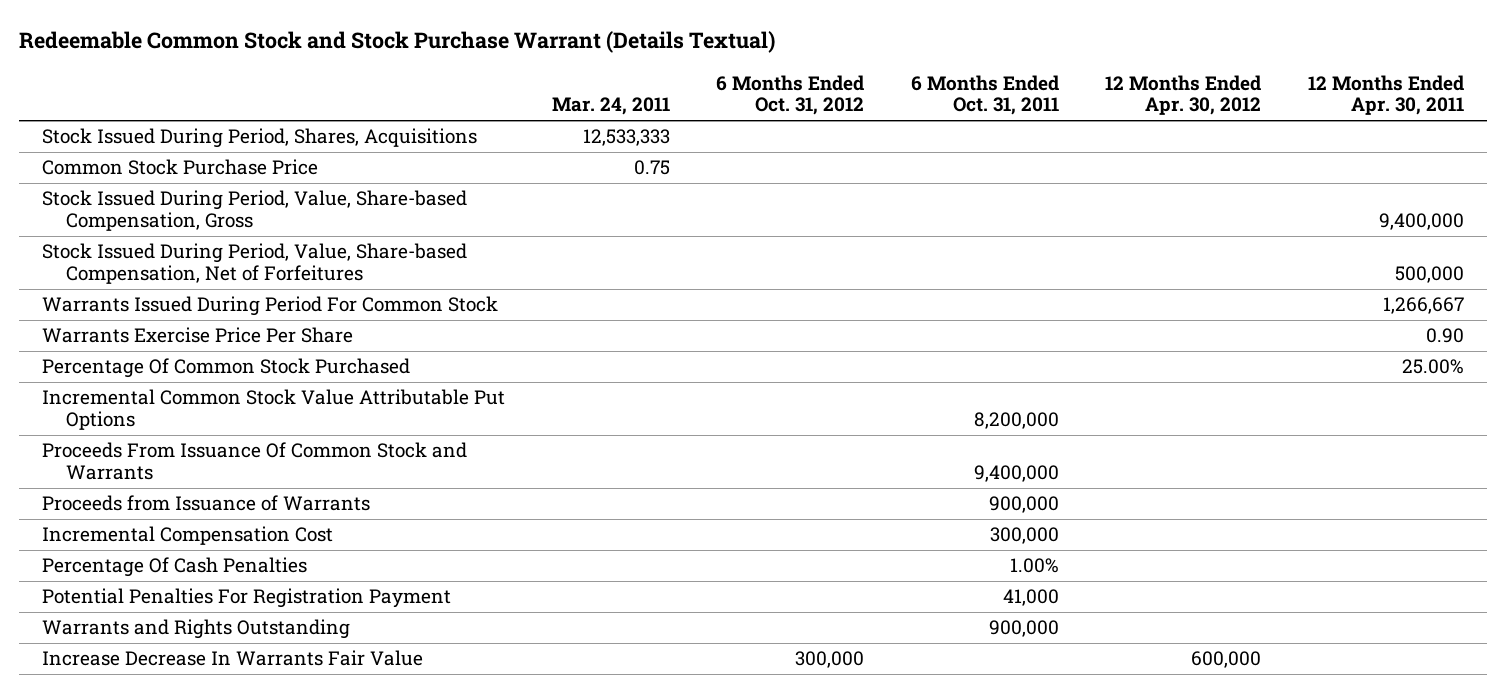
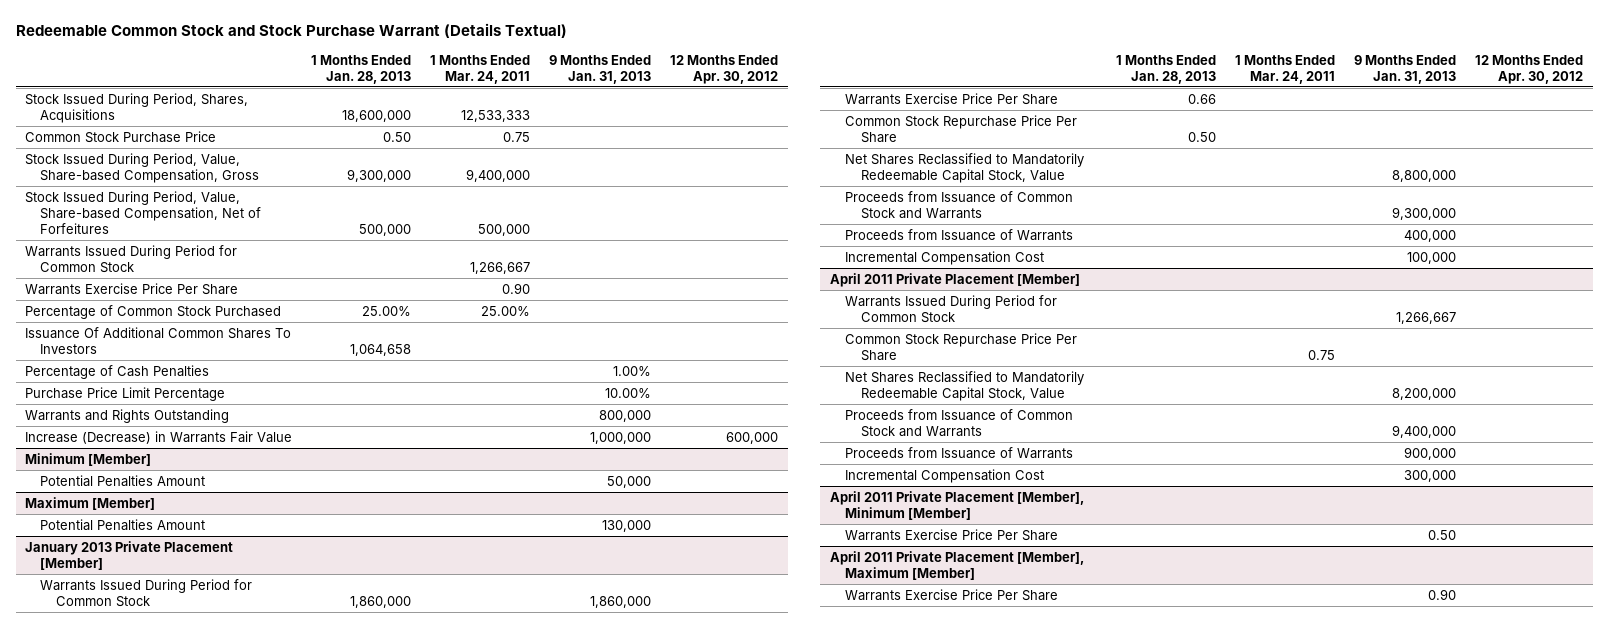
- | Mar. 24, 2011 | 6 Months Ended Oct. 31, 2012 | 6 Months Ended Oct. 31, 2011 | 12 Months Ended Apr. 30, 2012 | 12 Months Ended Apr. 30, 2011
+ | 1 Months Ended Jan. 28, 2013 | 1 Months Ended Mar. 24, 2011 | 9 Months Ended Jan. 31, 2013 | 12 Months Ended Apr. 30, 2012
- Warrants Issued During Period For Common Stock | | | | | 1,266,667
+ Warrants Issued During Period for Common Stock | | 1,266,667 | |
- Percentage Of Common Stock Purchased | | | | | 25.00%
- Incremental Common Stock Value Attributable Put Options | | | 8,200,000 | |
- Proceeds From Issuance Of Common Stock and Warrants | | | 9,400,000 | |
- Proceeds from Issuance of Warrants | | | 900,000 | |
- Incremental Compensation Cost | | | 300,000 | |
- Percentage Of Cash Penalties | | | 1.00% | |
- Potential Penalties For Registration Payment | | | 41,000 | |
+ Percentage of Common Stock Purchased | 25.00% | 25.00% | |
+ Issuance Of Additional Common Shares To Investors | 1,064,658 | | |
+ Percentage of Cash Penalties | | | 1.00% |
+ Purchase Price Limit Percentage | | | 10.00% |
- Increase Decrease In Warrants Fair Value | | 300,000 | | 600,000 |
+ Increase (Decrease) in Warrants Fair Value | | | 1,000,000 | 600,000
+ Minimum [Member]
+ Potential Penalties Amount | | | 50,000 |
+ Maximum [Member]
+ Potential Penalties Amount | | | 130,000 |
+ January 2013 Private Placement [Member]
+ Warrants Issued During Period for Common Stock | 1,860,000 | | 1,860,000 |
+ Warrants Exercise Price Per Share | 0.66 | | |
+ Common Stock Repurchase Price Per Share | 0.50 | | |
+ Net Shares Reclassified to Mandatorily Redeemable Capital Stock, Value | | | 8,800,000 |
+ Proceeds from Issuance of Common Stock and Warrants | | | 9,300,000 |
+ Proceeds from Issuance of Warrants | | | 400,000 |
+ Incremental Compensation Cost | | | 100,000 |
+ April 2011 Private Placement [Member]
+ Warrants Issued During Period for Common Stock | | | 1,266,667 |
+ Common Stock Repurchase Price Per Share | | 0.75 | |
+ Net Shares Reclassified to Mandatorily Redeemable Capital Stock, Value | | | 8,200,000 |
+ Proceeds from Issuance of Common Stock and Warrants | | | 9,400,000 |
+ Proceeds from Issuance of Warrants | | | 900,000 |
+ Incremental Compensation Cost | | | 300,000 |
+ April 2011 Private Placement [Member], Minimum [Member]
+ Warrants Exercise Price Per Share | | | 0.50 |
+ April 2011 Private Placement [Member], Maximum [Member]
+ Warrants Exercise Price Per Share | | | 0.90 |

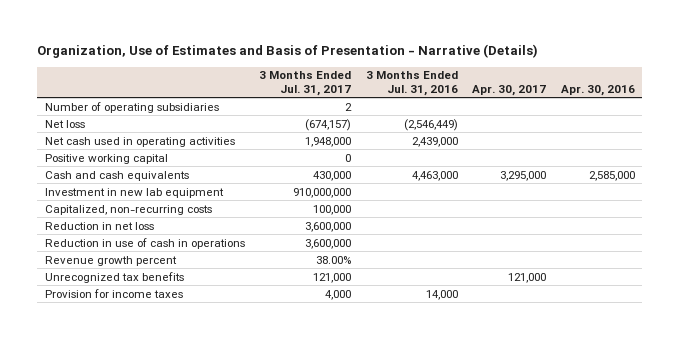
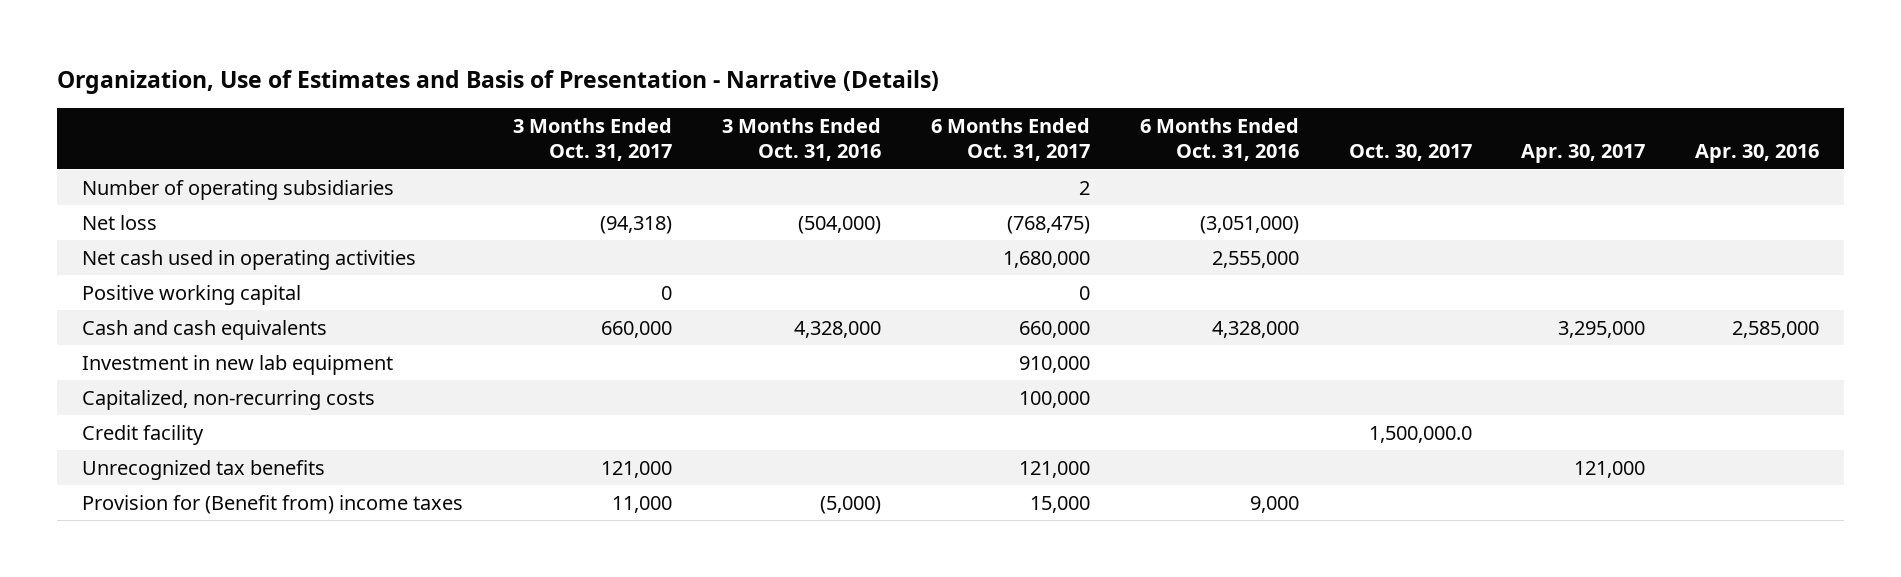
- | 3 Months Ended Jul. 31, 2017 | 3 Months Ended Jul. 31, 2016 | Apr. 30, 2017 | Apr. 30, 2016
+ | 3 Months Ended Oct. 31, 2017 | 3 Months Ended Oct. 31, 2016 | 6 Months Ended Oct. 31, 2017 | 6 Months Ended Oct. 31, 2016 | Oct. 30, 2017 | Apr. 30, 2017 | Apr. 30, 2016
- Reduction in net loss | 3,600,000 | | |
- Reduction in use of cash in operations | 3,600,000 | | |
- Revenue growth percent | 38.00% | | |
+ Credit facility | | | | | 1,500,000.0 | |
- Provision for income taxes | 4,000 | 14,000 | |
+ Provision for (Benefit from) income taxes | 11,000 | (5,000) | 15,000 | 9,000 | | |

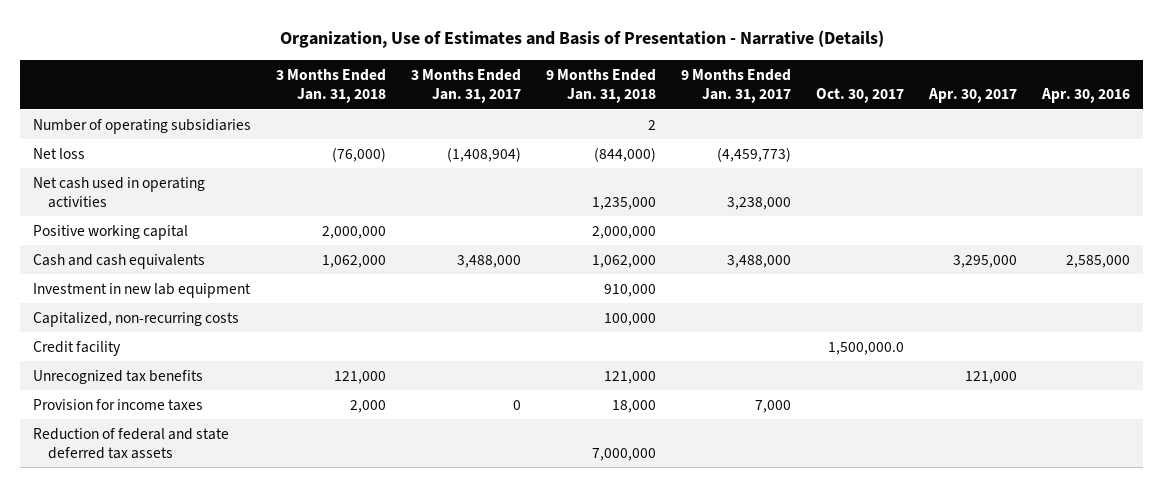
- | 3 Months Ended Oct. 31, 2017 | 3 Months Ended Oct. 31, 2016 | 6 Months Ended Oct. 31, 2017 | 6 Months Ended Oct. 31, 2016 | Oct. 30, 2017 | Apr. 30, 2017 | Apr. 30, 2016
+ | 3 Months Ended Jan. 31, 2018 | 3 Months Ended Jan. 31, 2017 | 9 Months Ended Jan. 31, 2018 | 9 Months Ended Jan. 31, 2017 | Oct. 30, 2017 | Apr. 30, 2017 | Apr. 30, 2016
- Provision for (Benefit from) income taxes | 11,000 | (5,000) | 15,000 | 9,000 | | |
+ Provision for income taxes | 2,000 | 0 | 18,000 | 7,000 | | |
+ Reduction of federal and state deferred tax assets | | | 7,000,000 | | | |

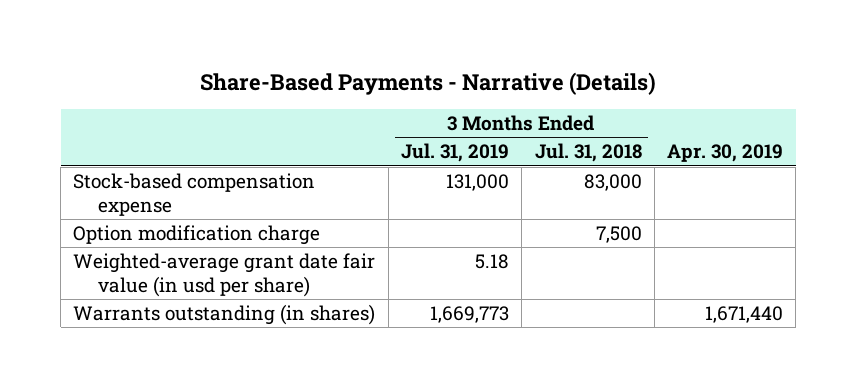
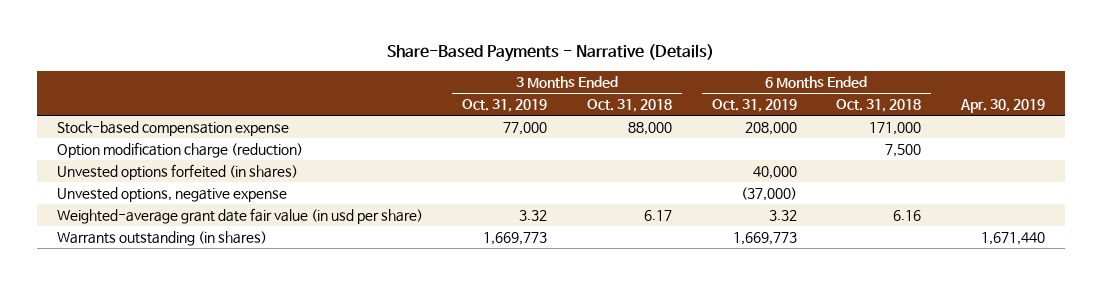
- | 3 Months Ended Jul. 31, 2019 | 3 Months Ended Jul. 31, 2018 | Apr. 30, 2019
+ | 3 Months Ended Oct. 31, 2019 | 3 Months Ended Oct. 31, 2018 | 6 Months Ended Oct. 31, 2019 | 6 Months Ended Oct. 31, 2018 | Apr. 30, 2019
- Option modification charge | | 7,500 |
+ Option modification charge (reduction) | | | | 7,500 |
+ Unvested options forfeited (in shares) | | | 40,000 | |
+ Unvested options, negative expense | | | (37,000) | |

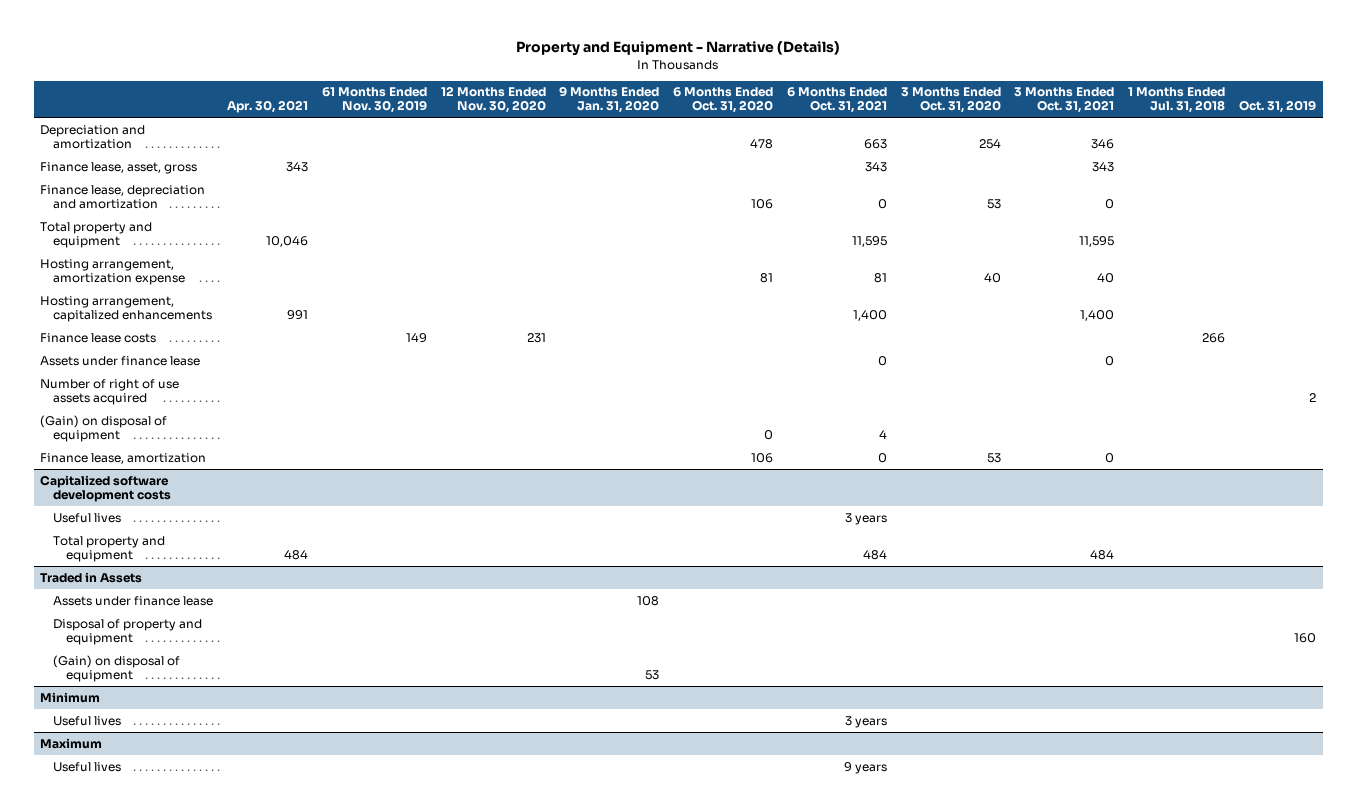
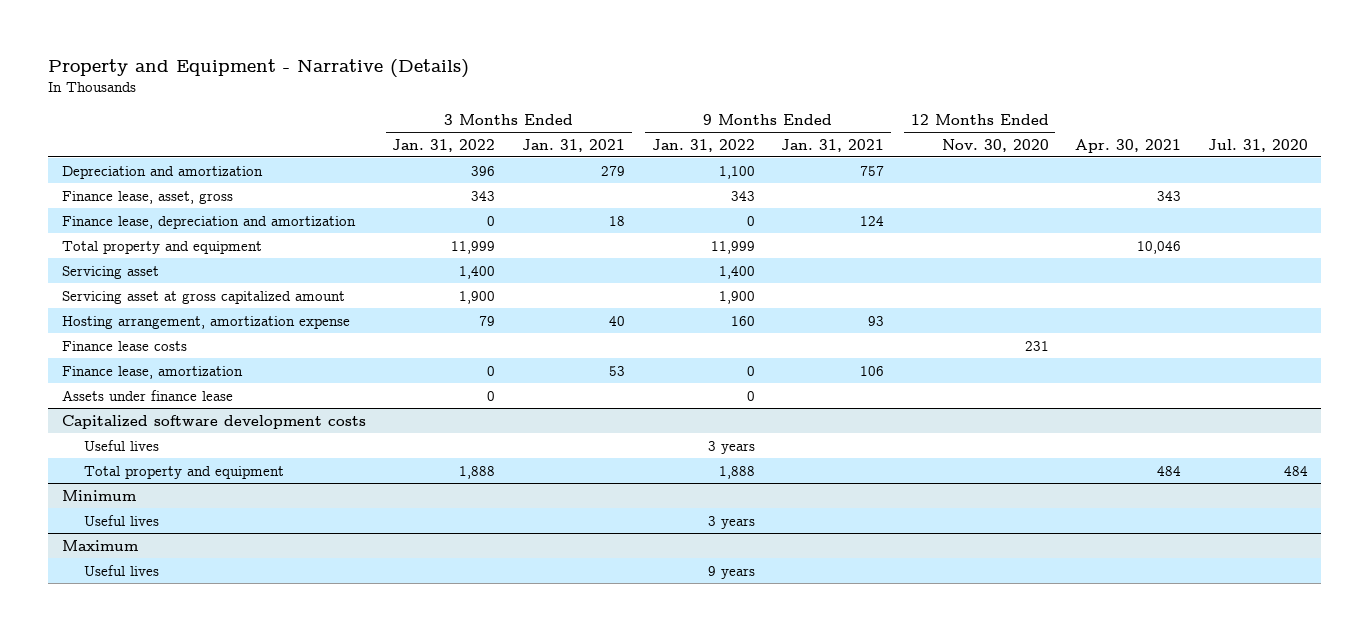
- | Apr. 30, 2021 | 61 Months Ended Nov. 30, 2019 | 12 Months Ended Nov. 30, 2020 | 9 Months Ended Jan. 31, 2020 | 6 Months Ended Oct. 31, 2020 | 6 Months Ended Oct. 31, 2021 | 3 Months Ended Oct. 31, 2020 | 3 Months Ended Oct. 31, 2021 | 1 Months Ended Jul. 31, 2018 | Oct. 31, 2019
+ | 3 Months Ended Jan. 31, 2022 | 3 Months Ended Jan. 31, 2021 | 9 Months Ended Jan. 31, 2022 | 9 Months Ended Jan. 31, 2021 | 12 Months Ended Nov. 30, 2020 | Apr. 30, 2021 | Jul. 31, 2020
+ Servicing asset | 1,400 | | 1,400 | | | |
+ Servicing asset at gross capitalized amount | 1,900 | | 1,900 | | | |
- Hosting arrangement, capitalized enhancements | 991 | | | | | 1,400 | | 1,400 | |
- Number of right of use assets acquired | | | | | | | | | | 2
- (Gain) on disposal of equipment | | | | | 0 | 4 | | | |
moved down: Assets under finance lease | 0 | | 0 | | | |
- Traded in Assets
- Assets under finance lease | | | | 108 | | | | | |
- Disposal of property and equipment | | | | | | | | | | 160
- (Gain) on disposal of equipment | | | | 53 | | | | | |

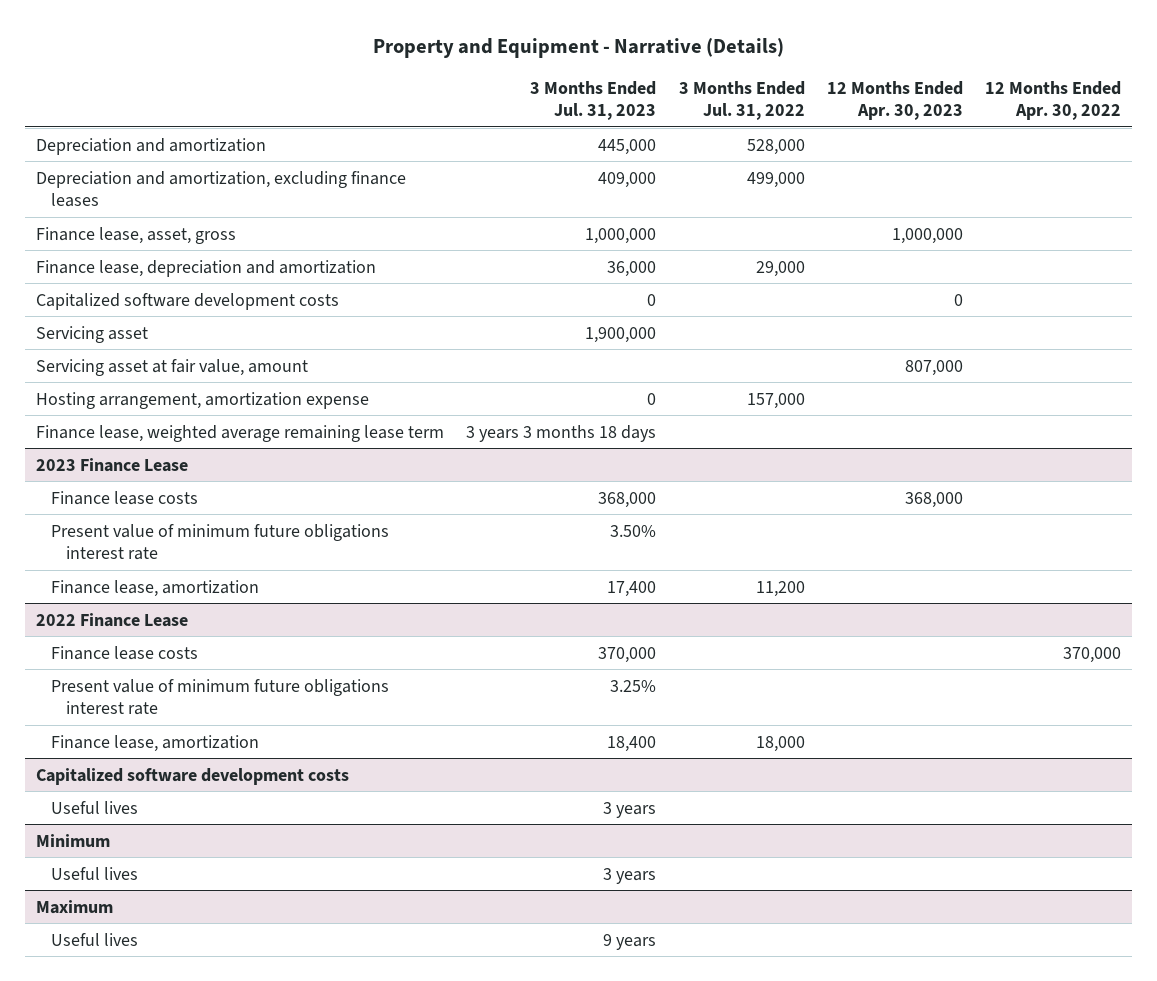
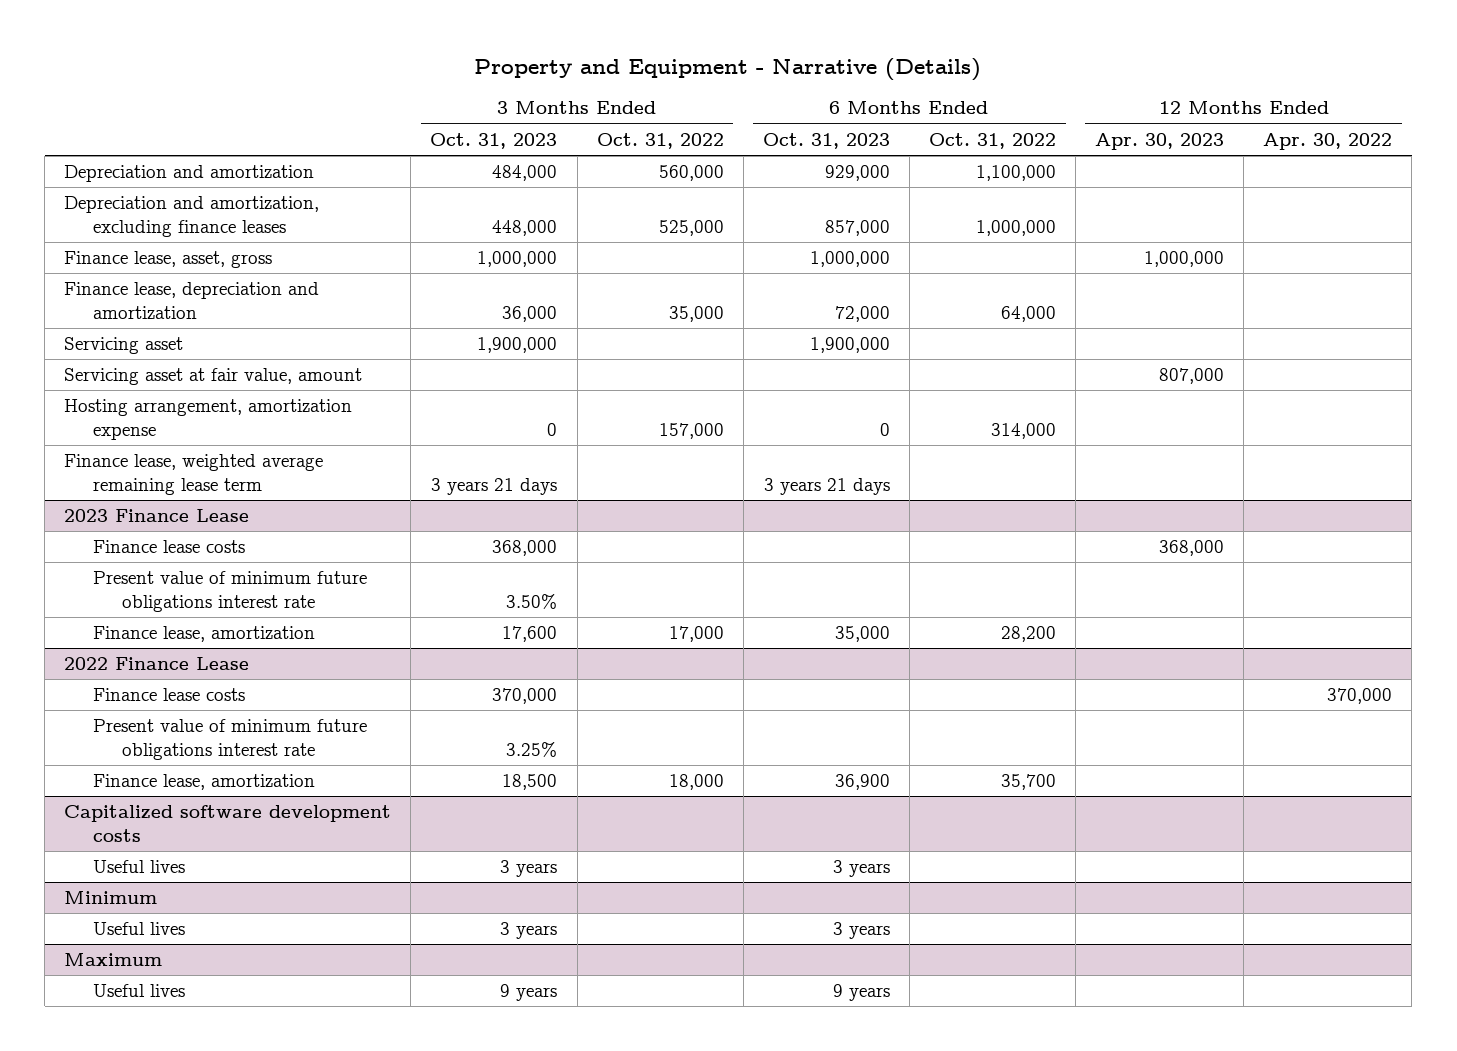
- | 3 Months Ended Jul. 31, 2023 | 3 Months Ended Jul. 31, 2022 | 12 Months Ended Apr. 30, 2023 | 12 Months Ended Apr. 30, 2022
+ | 3 Months Ended Oct. 31, 2023 | 3 Months Ended Oct. 31, 2022 | 6 Months Ended Oct. 31, 2023 | 6 Months Ended Oct. 31, 2022 | 12 Months Ended Apr. 30, 2023 | 12 Months Ended Apr. 30, 2022
- Capitalized software development costs | 0 | | 0 |

